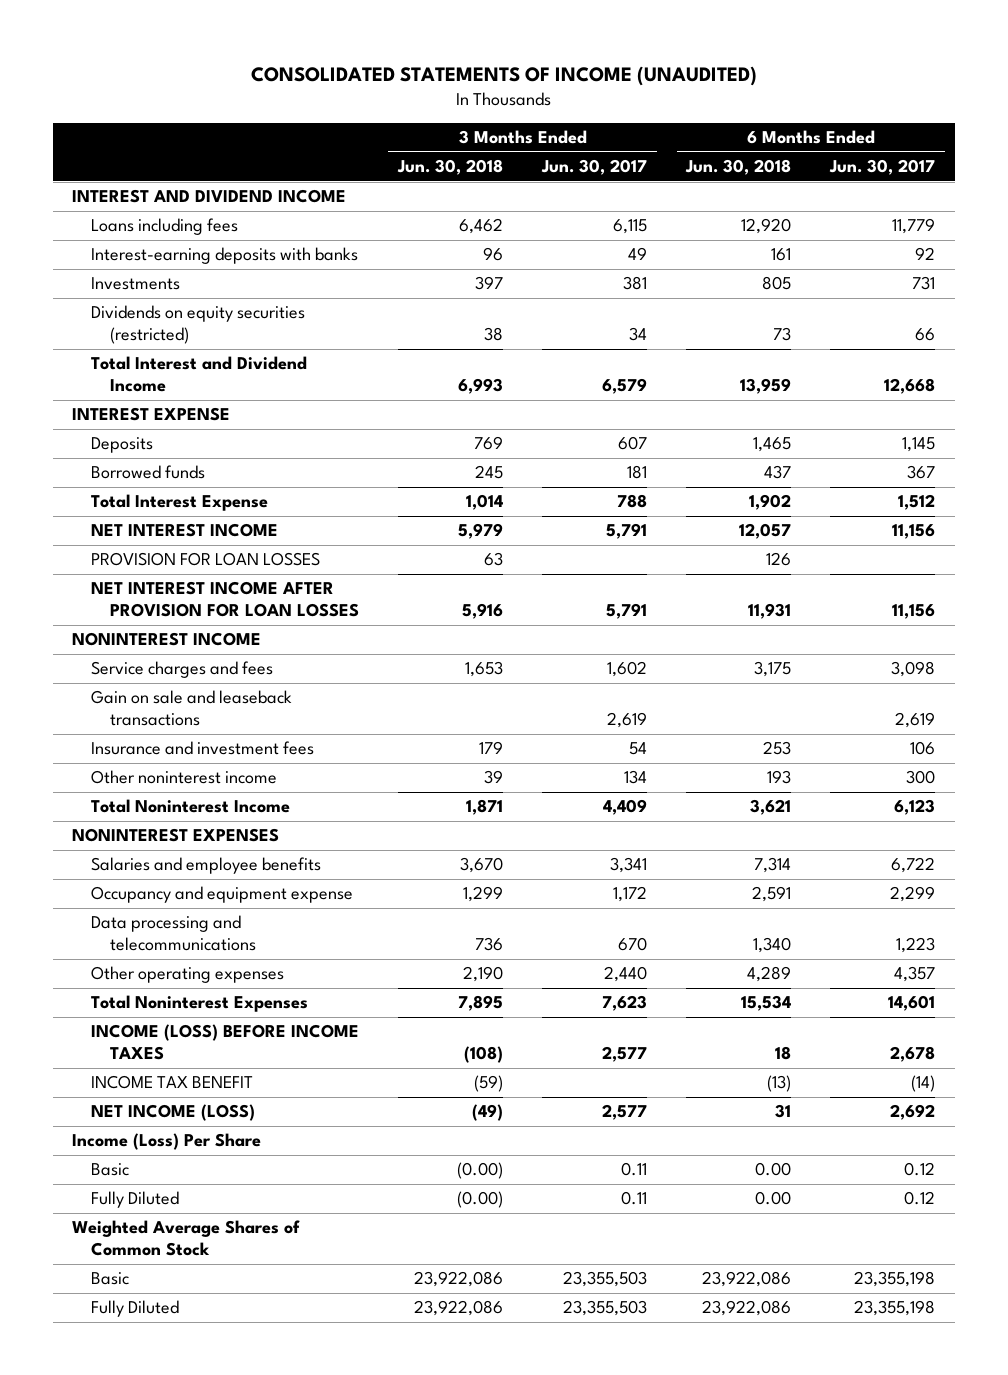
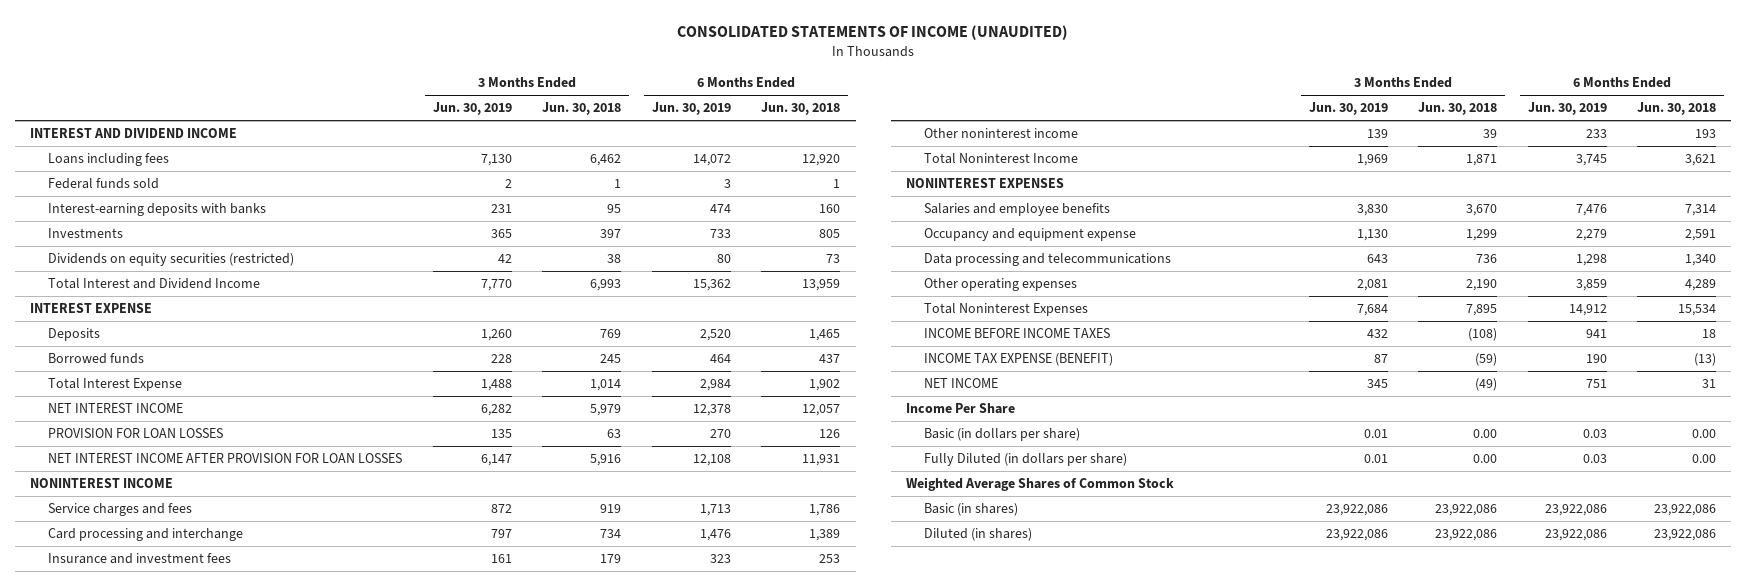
- | 3 Months Ended Jun. 30, 2018 | 3 Months Ended Jun. 30, 2017 | 6 Months Ended Jun. 30, 2018 | 6 Months Ended Jun. 30, 2017
+ | 3 Months Ended Jun. 30, 2019 | 3 Months Ended Jun. 30, 2018 | 6 Months Ended Jun. 30, 2019 | 6 Months Ended Jun. 30, 2018
- Interest-earning deposits with banks | 96 | 49 | 161 | 92
+ Federal funds sold | 2 | 1 | 3 | 1
+ Interest-earning deposits with banks | 231 | 95 | 474 | 160
- Service charges and fees | 1,653 | 1,602 | 3,175 | 3,098
- Gain on sale and leaseback transactions | | 2,619 | | 2,619
+ Service charges and fees | 872 | 919 | 1,713 | 1,786
+ Card processing and interchange | 797 | 734 | 1,476 | 1,389
- INCOME (LOSS) BEFORE INCOME TAXES | (108) | 2,577 | 18 | 2,678
- INCOME TAX BENEFIT | (59) | | (13) | (14)
- NET INCOME (LOSS) | (49) | 2,577 | 31 | 2,692
- Income (Loss) Per Share
- Basic | (0.00) | 0.11 | 0.00 | 0.12
- Fully Diluted | (0.00) | 0.11 | 0.00 | 0.12
+ INCOME BEFORE INCOME TAXES | 432 | (108) | 941 | 18
+ INCOME TAX EXPENSE (BENEFIT) | 87 | (59) | 190 | (13)
+ NET INCOME | 345 | (49) | 751 | 31
+ Income Per Share
+ Basic (in dollars per share) | 0.01 | 0.00 | 0.03 | 0.00
+ Fully Diluted (in dollars per share) | 0.01 | 0.00 | 0.03 | 0.00
- Basic | 23,922,086 | 23,355,503 | 23,922,086 | 23,355,198
- Fully Diluted | 23,922,086 | 23,355,503 | 23,922,086 | 23,355,198
+ Basic (in shares) | 23,922,086 | 23,922,086 | 23,922,086 | 23,922,086
+ Diluted (in shares) | 23,922,086 | 23,922,086 | 23,922,086 | 23,922,086

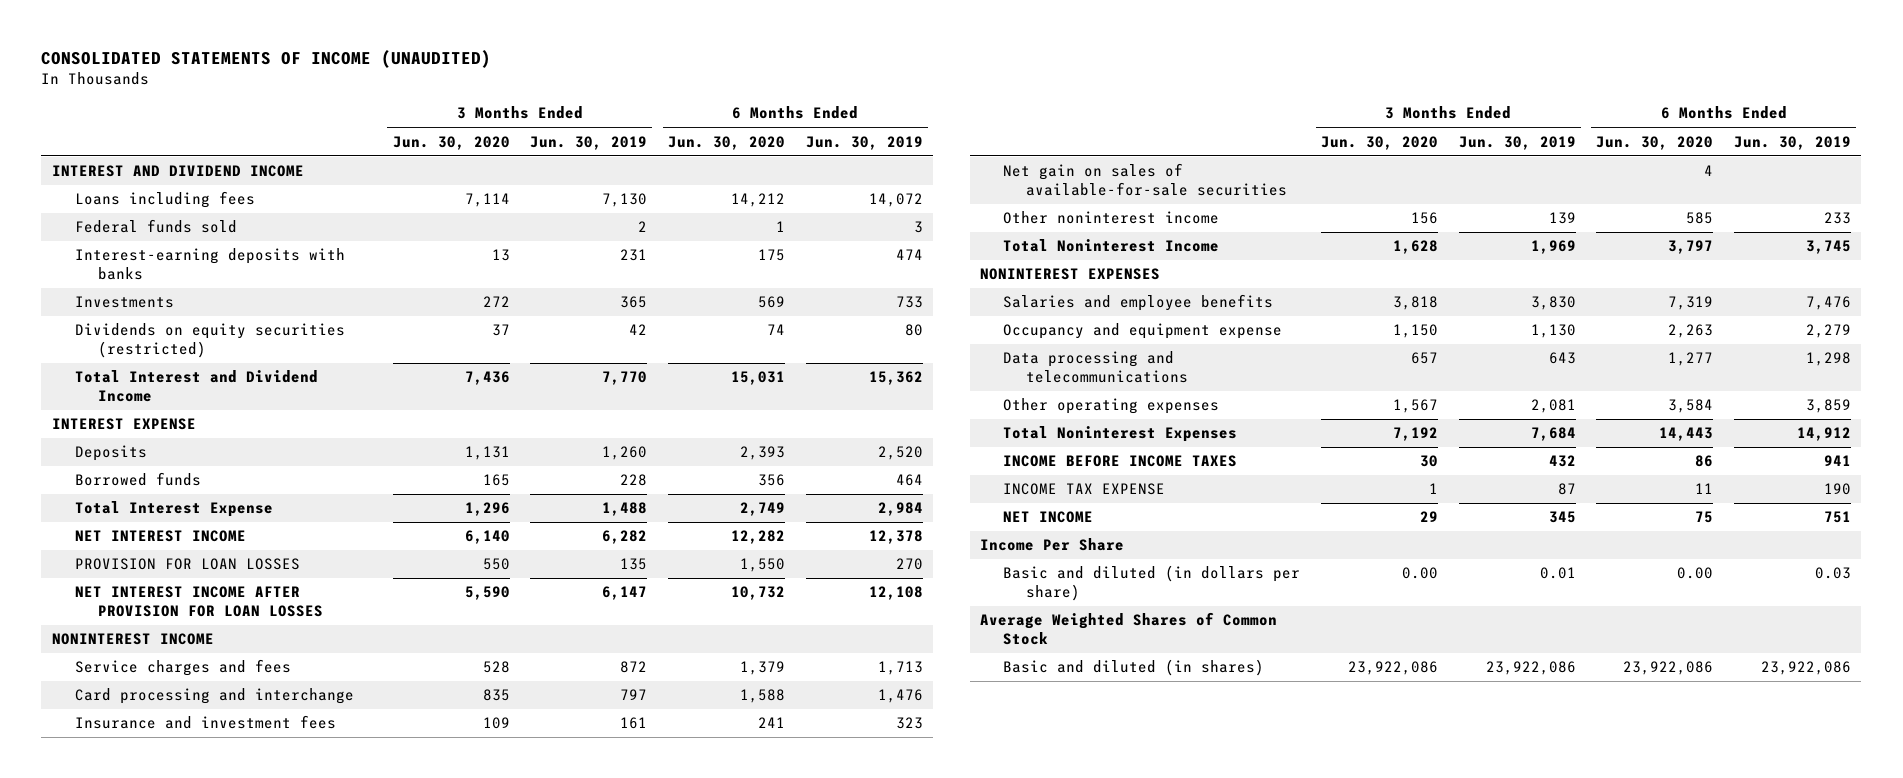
- | 3 Months Ended Jun. 30, 2019 | 3 Months Ended Jun. 30, 2018 | 6 Months Ended Jun. 30, 2019 | 6 Months Ended Jun. 30, 2018
+ | 3 Months Ended Jun. 30, 2020 | 3 Months Ended Jun. 30, 2019 | 6 Months Ended Jun. 30, 2020 | 6 Months Ended Jun. 30, 2019
+ Net gain on sales of available-for-sale securities | | | 4 |
- INCOME TAX EXPENSE (BENEFIT) | 87 | (59) | 190 | (13)
+ INCOME TAX EXPENSE | 1 | 87 | 11 | 190
- Basic (in dollars per share) | 0.01 | 0.00 | 0.03 | 0.00
- Fully Diluted (in dollars per share) | 0.01 | 0.00 | 0.03 | 0.00
- Weighted Average Shares of Common Stock
- Basic (in shares) | 23,922,086 | 23,922,086 | 23,922,086 | 23,922,086
- Diluted (in shares) | 23,922,086 | 23,922,086 | 23,922,086 | 23,922,086
+ Basic and diluted (in dollars per share) | 0.00 | 0.01 | 0.00 | 0.03
+ Average Weighted Shares of Common Stock
+ Basic and diluted (in shares) | 23,922,086 | 23,922,086 | 23,922,086 | 23,922,086

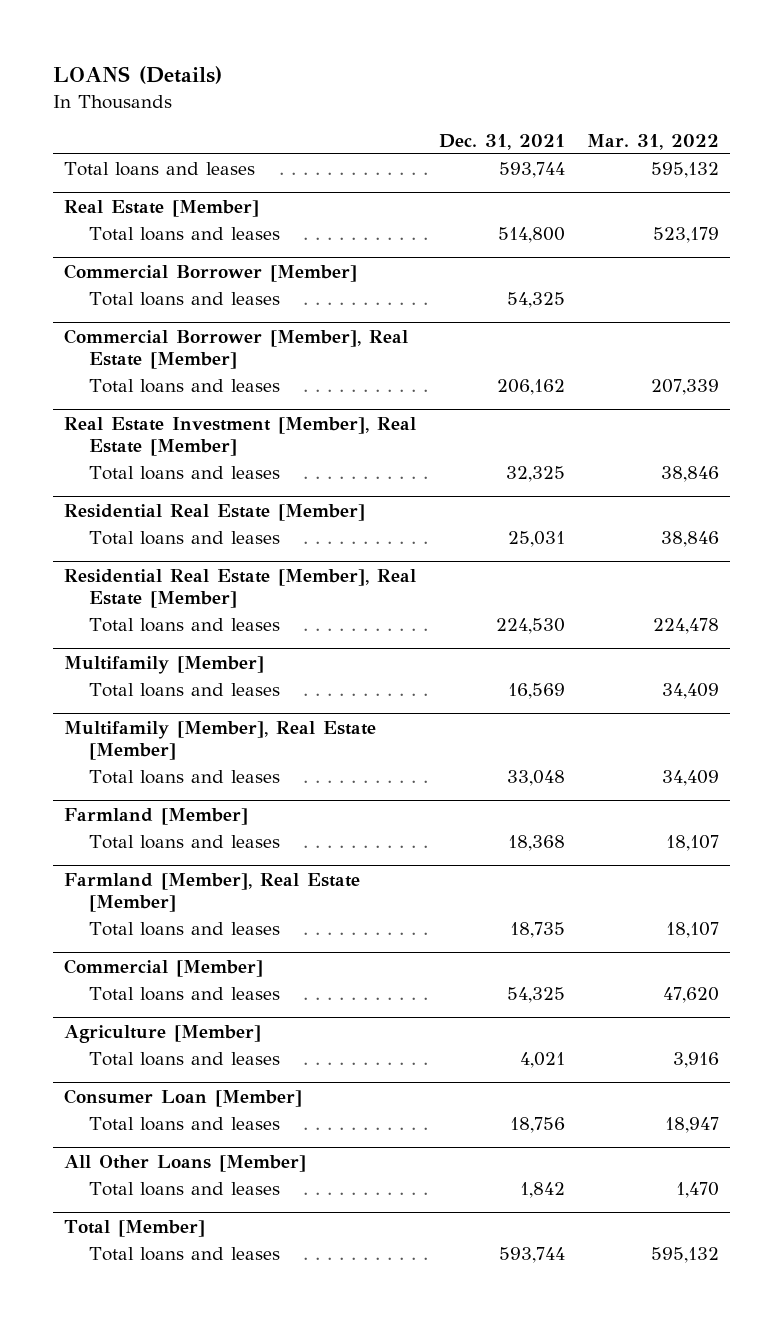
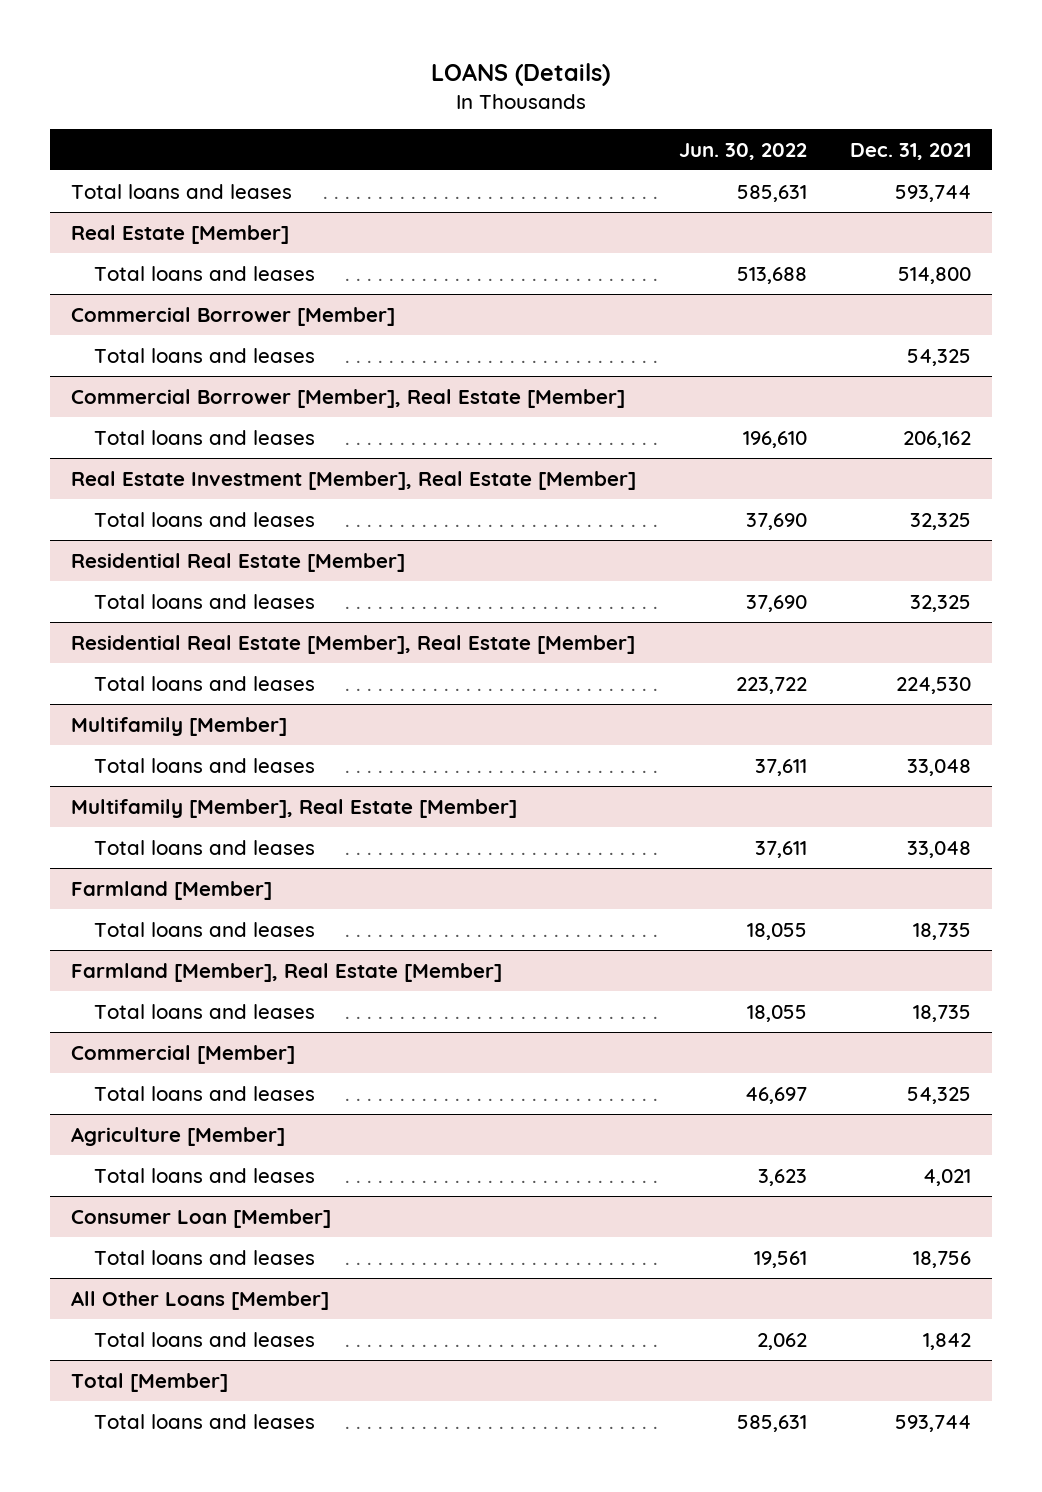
- | Dec. 31, 2021 | Mar. 31, 2022
+ | Jun. 30, 2022 | Dec. 31, 2021
@ Residential Real Estate [Member]
- Total loans and leases | 25,031 | 38,846
+ Total loans and leases | 37,690 | 32,325
@ Multifamily [Member]
- Total loans and leases | 16,569 | 34,409
+ Total loans and leases | 37,611 | 33,048
@ Farmland [Member]
- Total loans and leases | 18,368 | 18,107
+ Total loans and leases | 18,055 | 18,735

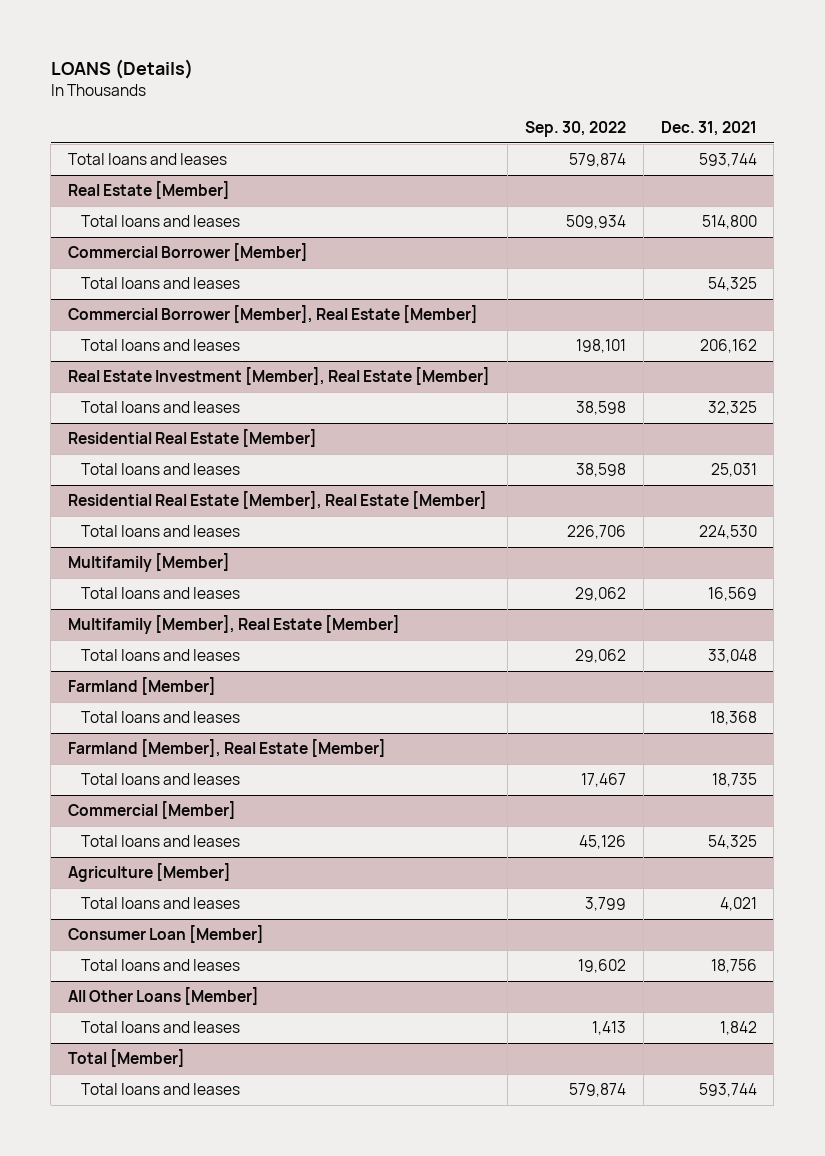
- | Jun. 30, 2022 | Dec. 31, 2021
+ | Sep. 30, 2022 | Dec. 31, 2021
@ Residential Real Estate [Member]
- Total loans and leases | 37,690 | 32,325
+ Total loans and leases | 38,598 | 25,031
@ Multifamily [Member]
- Total loans and leases | 37,611 | 33,048
+ Total loans and leases | 29,062 | 16,569
@ Farmland [Member]
- Total loans and leases | 18,055 | 18,735
+ Total loans and leases | | 18,368

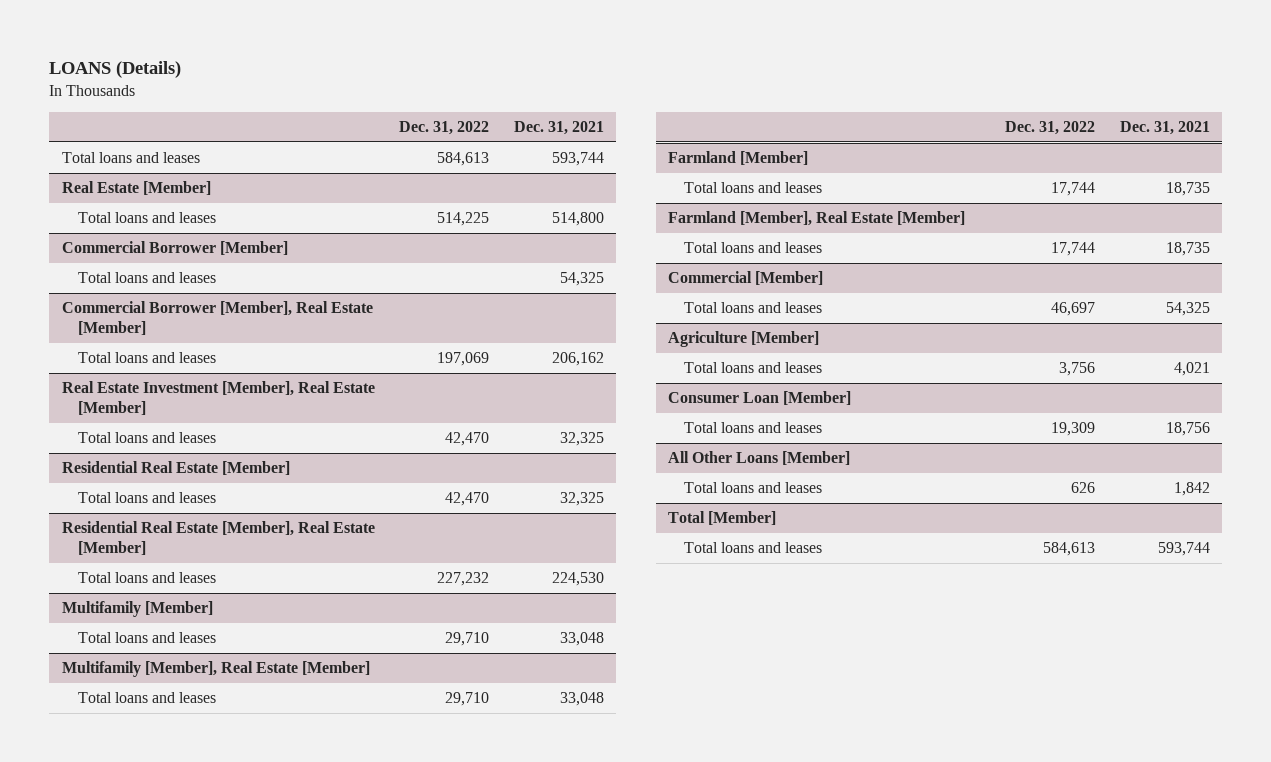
- | Sep. 30, 2022 | Dec. 31, 2021
+ | Dec. 31, 2022 | Dec. 31, 2021
@ Residential Real Estate [Member]
- Total loans and leases | 38,598 | 25,031
+ Total loans and leases | 42,470 | 32,325
@ Multifamily [Member]
- Total loans and leases | 29,062 | 16,569
+ Total loans and leases | 29,710 | 33,048
@ Farmland [Member]
- Total loans and leases | | 18,368
+ Total loans and leases | 17,744 | 18,735

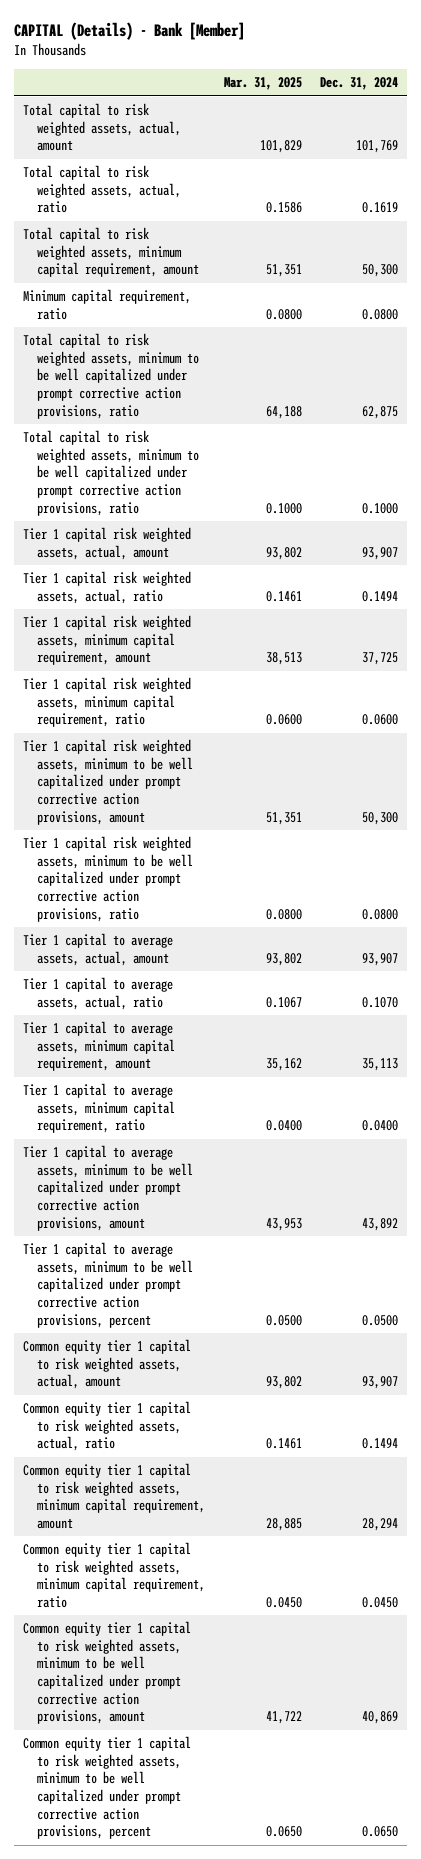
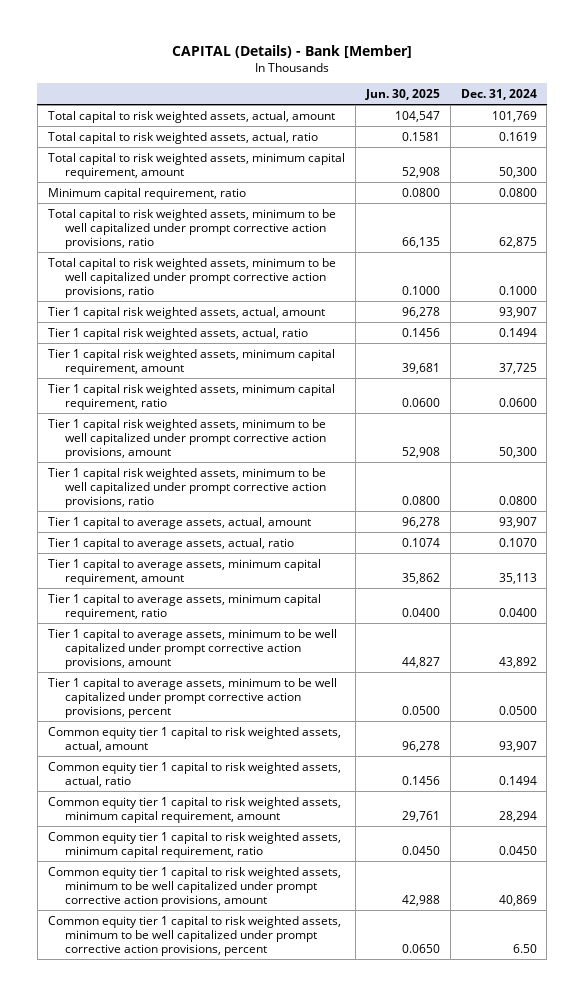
- | Mar. 31, 2025 | Dec. 31, 2024
+ | Jun. 30, 2025 | Dec. 31, 2024
- Common equity tier 1 capital to risk weighted assets, minimum to be well capitalized under prompt corrective action provisions, percent | 0.0650 | 0.0650
+ Common equity tier 1 capital to risk weighted assets, minimum to be well capitalized under prompt corrective action provisions, percent | 0.0650 | 6.50

